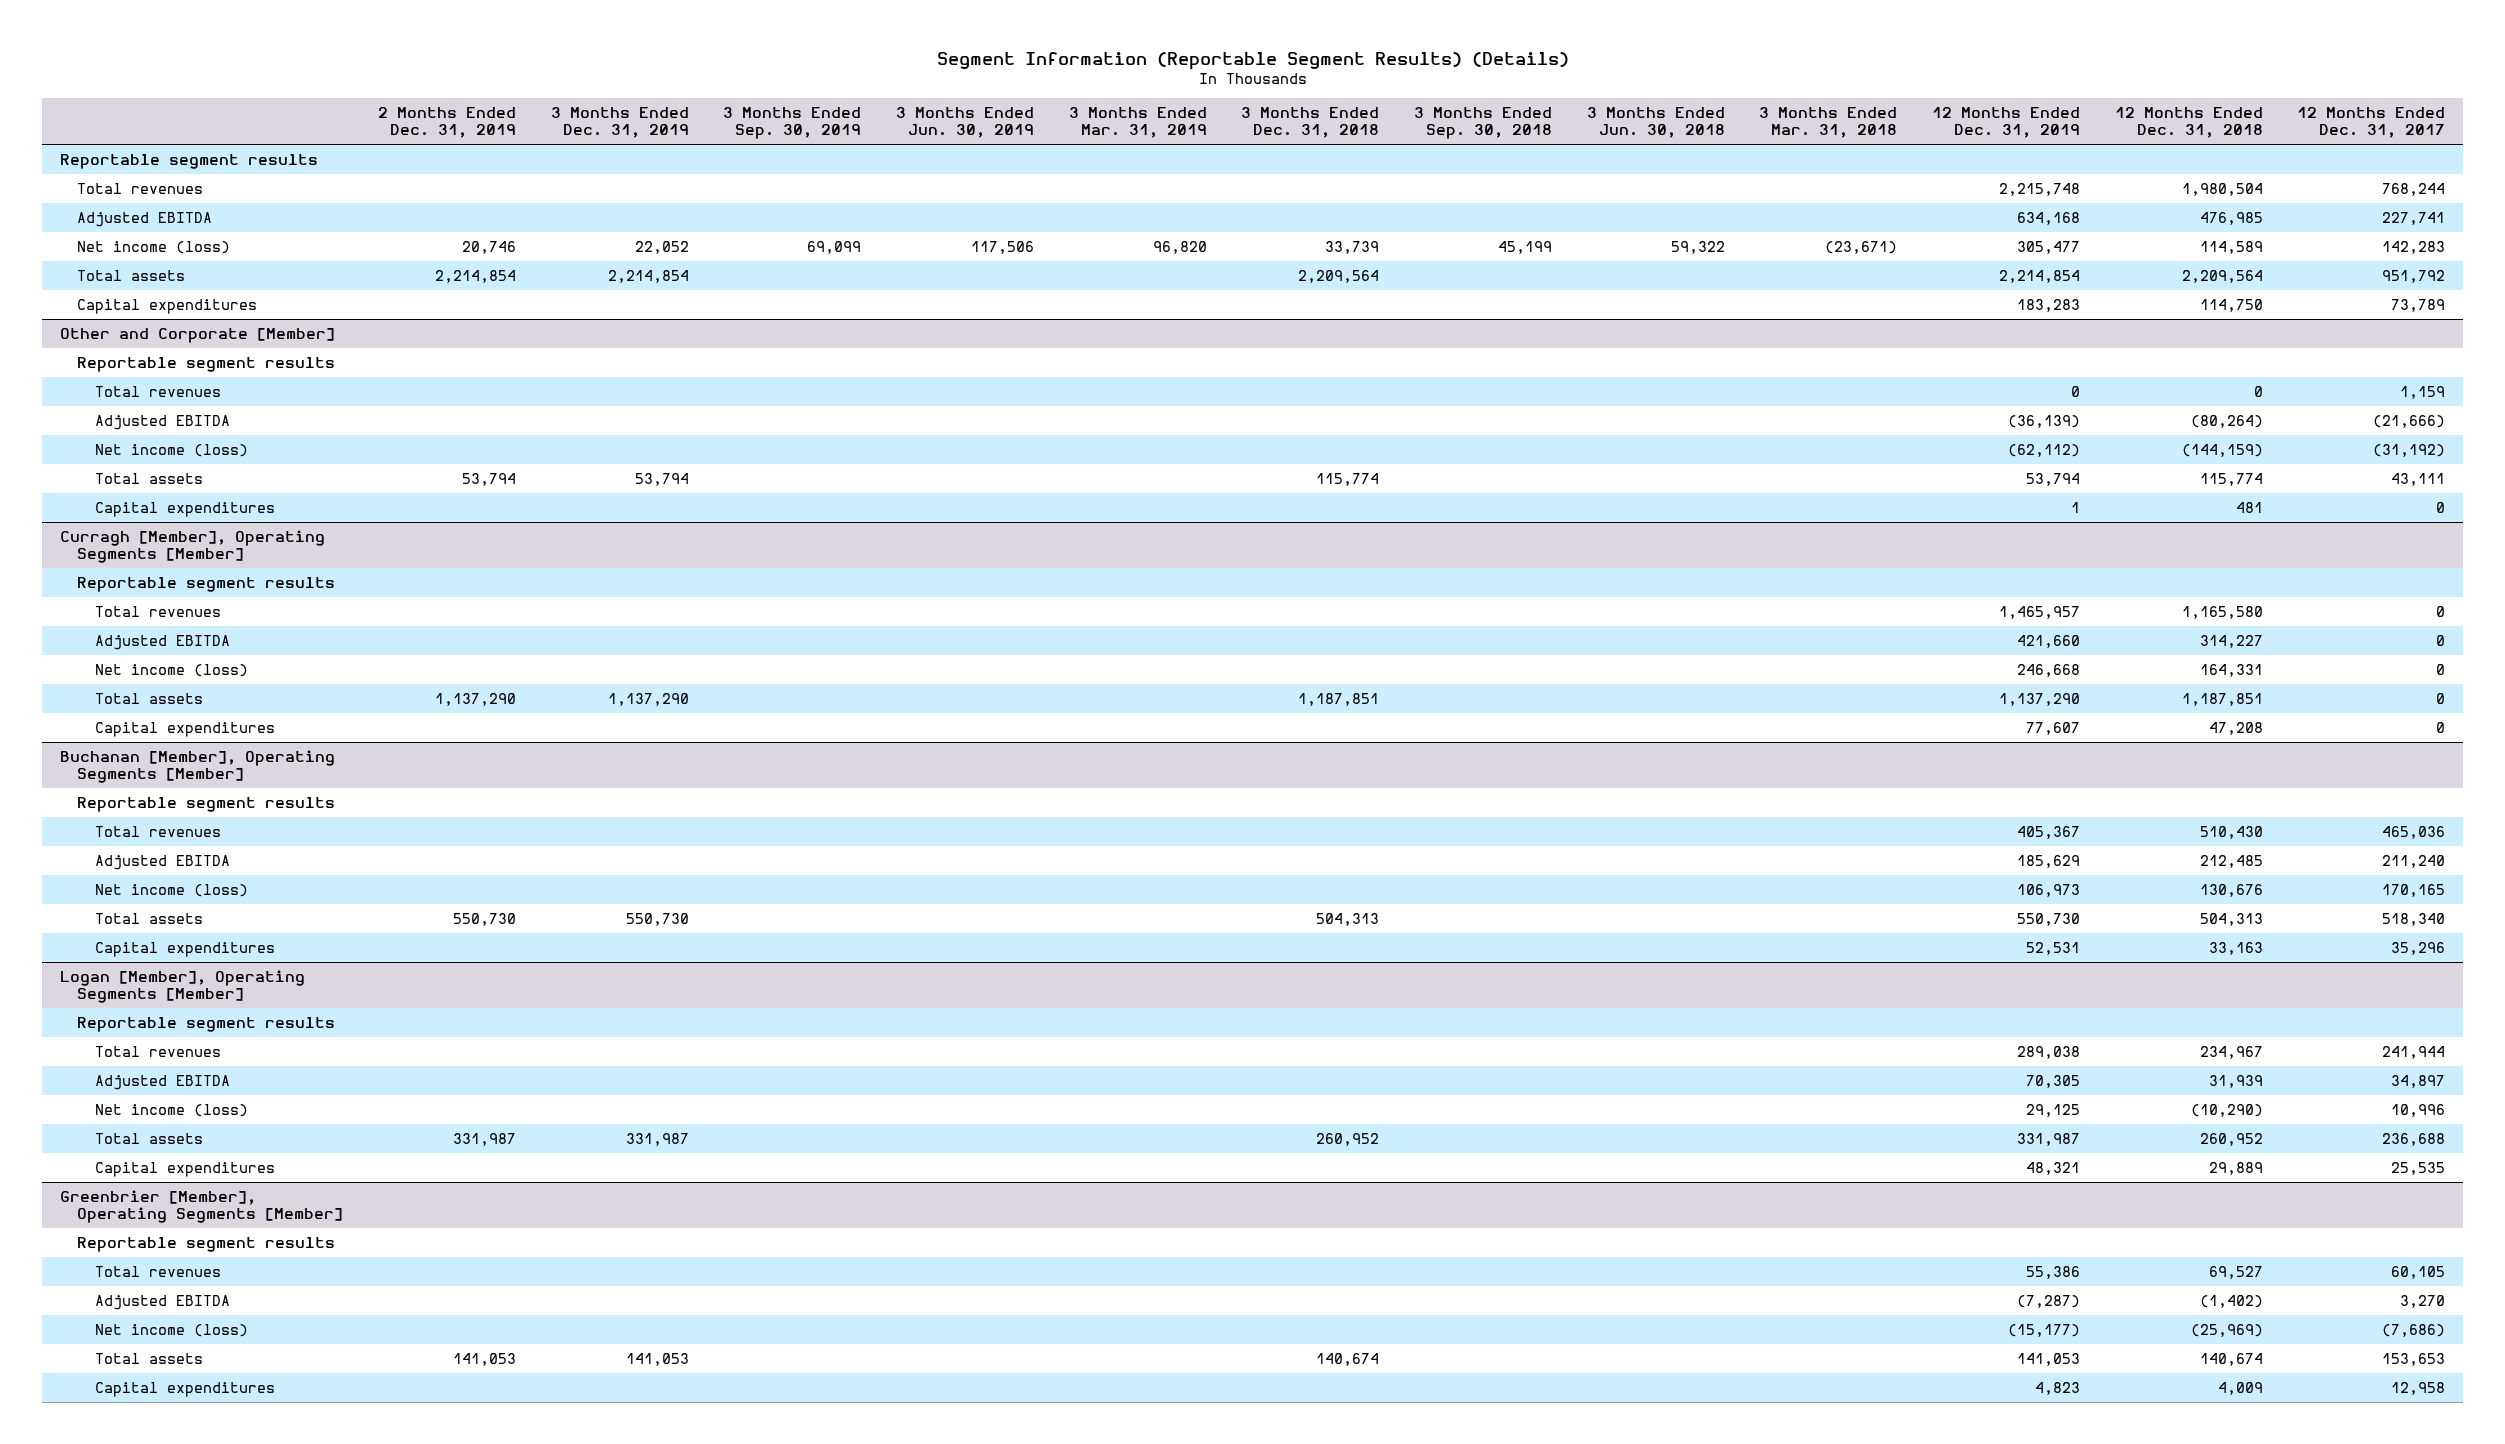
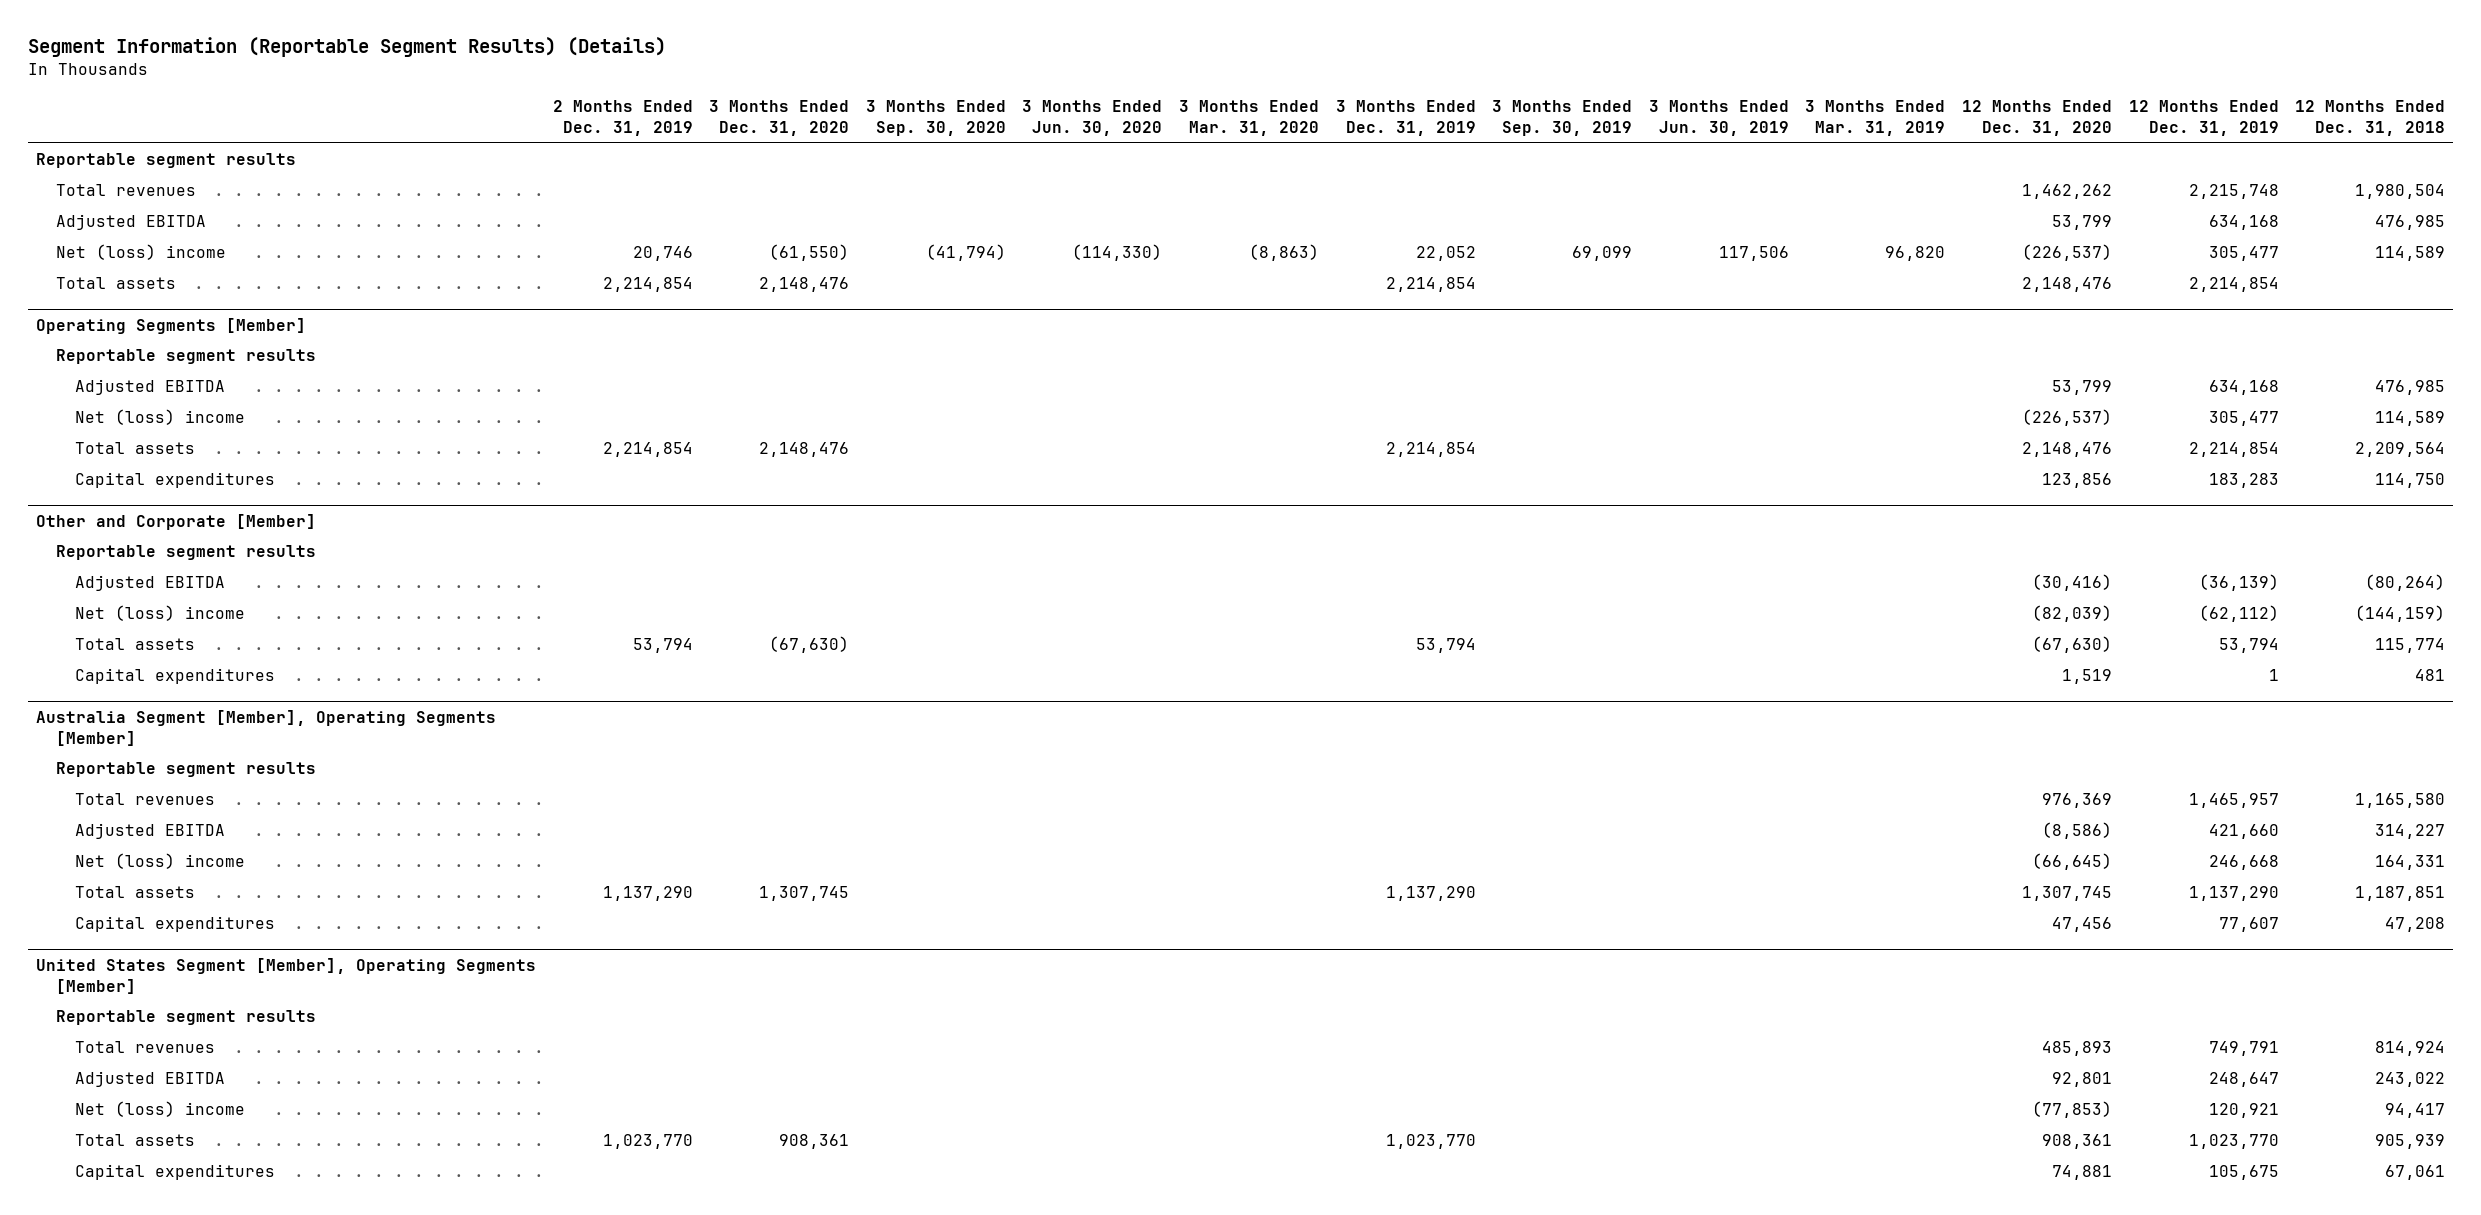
- | 2 Months Ended Dec. 31, 2019 | 3 Months Ended Dec. 31, 2019 | 3 Months Ended Sep. 30, 2019 | 3 Months Ended Jun. 30, 2019 | 3 Months Ended Mar. 31, 2019 | 3 Months Ended Dec. 31, 2018 | 3 Months Ended Sep. 30, 2018 | 3 Months Ended Jun. 30, 2018 | 3 Months Ended Mar. 31, 2018 | 12 Months Ended Dec. 31, 2019 | 12 Months Ended Dec. 31, 2018 | 12 Months Ended Dec. 31, 2017
+ | 2 Months Ended Dec. 31, 2019 | 3 Months Ended Dec. 31, 2020 | 3 Months Ended Sep. 30, 2020 | 3 Months Ended Jun. 30, 2020 | 3 Months Ended Mar. 31, 2020 | 3 Months Ended Dec. 31, 2019 | 3 Months Ended Sep. 30, 2019 | 3 Months Ended Jun. 30, 2019 | 3 Months Ended Mar. 31, 2019 | 12 Months Ended Dec. 31, 2020 | 12 Months Ended Dec. 31, 2019 | 12 Months Ended Dec. 31, 2018
- Net income (loss) | 20,746 | 22,052 | 69,099 | 117,506 | 96,820 | 33,739 | 45,199 | 59,322 | (23,671) | 305,477 | 114,589 | 142,283
+ Net (loss) income | 20,746 | (61,550) | (41,794) | (114,330) | (8,863) | 22,052 | 69,099 | 117,506 | 96,820 | (226,537) | 305,477 | 114,589
+ Total assets | 2,214,854 | 2,148,476 | | | | 2,214,854 | | | | 2,148,476 | 2,214,854 |
+ Operating Segments [Member]
+ Reportable segment results
+ Adjusted EBITDA | | | | | | | | | | 53,799 | 634,168 | 476,985
+ Net (loss) income | | | | | | | | | | (226,537) | 305,477 | 114,589
@ Other and Corporate [Member]
- Total revenues | | | | | | | | | | 0 | 0 | 1,159
- Net income (loss) | | | | | | | | | | (62,112) | (144,159) | (31,192)
+ Net (loss) income | | | | | | | | | | (82,039) | (62,112) | (144,159)
- Curragh [Member], Operating Segments [Member]
+ Australia Segment [Member], Operating Segments [Member]
- Net income (loss) | | | | | | | | | | 246,668 | 164,331 | 0
+ Net (loss) income | | | | | | | | | | (66,645) | 246,668 | 164,331
- Buchanan [Member], Operating Segments [Member]
- Reportable segment results
- Total revenues | | | | | | | | | | 405,367 | 510,430 | 465,036
- Adjusted EBITDA | | | | | | | | | | 185,629 | 212,485 | 211,240
- Net income (loss) | | | | | | | | | | 106,973 | 130,676 | 170,165
- Total assets | 550,730 | 550,730 | | | | 504,313 | | | | 550,730 | 504,313 | 518,340
- Capital expenditures | | | | | | | | | | 52,531 | 33,163 | 35,296
- Logan [Member], Operating Segments [Member]
- Reportable segment results
- Total revenues | | | | | | | | | | 289,038 | 234,967 | 241,944
- Adjusted EBITDA | | | | | | | | | | 70,305 | 31,939 | 34,897
- Net income (loss) | | | | | | | | | | 29,125 | (10,290) | 10,996
- Total assets | 331,987 | 331,987 | | | | 260,952 | | | | 331,987 | 260,952 | 236,688
- Capital expenditures | | | | | | | | | | 48,321 | 29,889 | 25,535
- Greenbrier [Member], Operating Segments [Member]
+ United States Segment [Member], Operating Segments [Member]
- Total revenues | | | | | | | | | | 55,386 | 69,527 | 60,105
- Adjusted EBITDA | | | | | | | | | | (7,287) | (1,402) | 3,270
- Net income (loss) | | | | | | | | | | (15,177) | (25,969) | (7,686)
- Total assets | 141,053 | 141,053 | | | | 140,674 | | | | 141,053 | 140,674 | 153,653
- Capital expenditures | | | | | | | | | | 4,823 | 4,009 | 12,958
+ Total revenues | | | | | | | | | | 485,893 | 749,791 | 814,924
+ Adjusted EBITDA | | | | | | | | | | 92,801 | 248,647 | 243,022
+ Net (loss) income | | | | | | | | | | (77,853) | 120,921 | 94,417
+ Total assets | 1,023,770 | 908,361 | | | | 1,023,770 | | | | 908,361 | 1,023,770 | 905,939
+ Capital expenditures | | | | | | | | | | 74,881 | 105,675 | 67,061

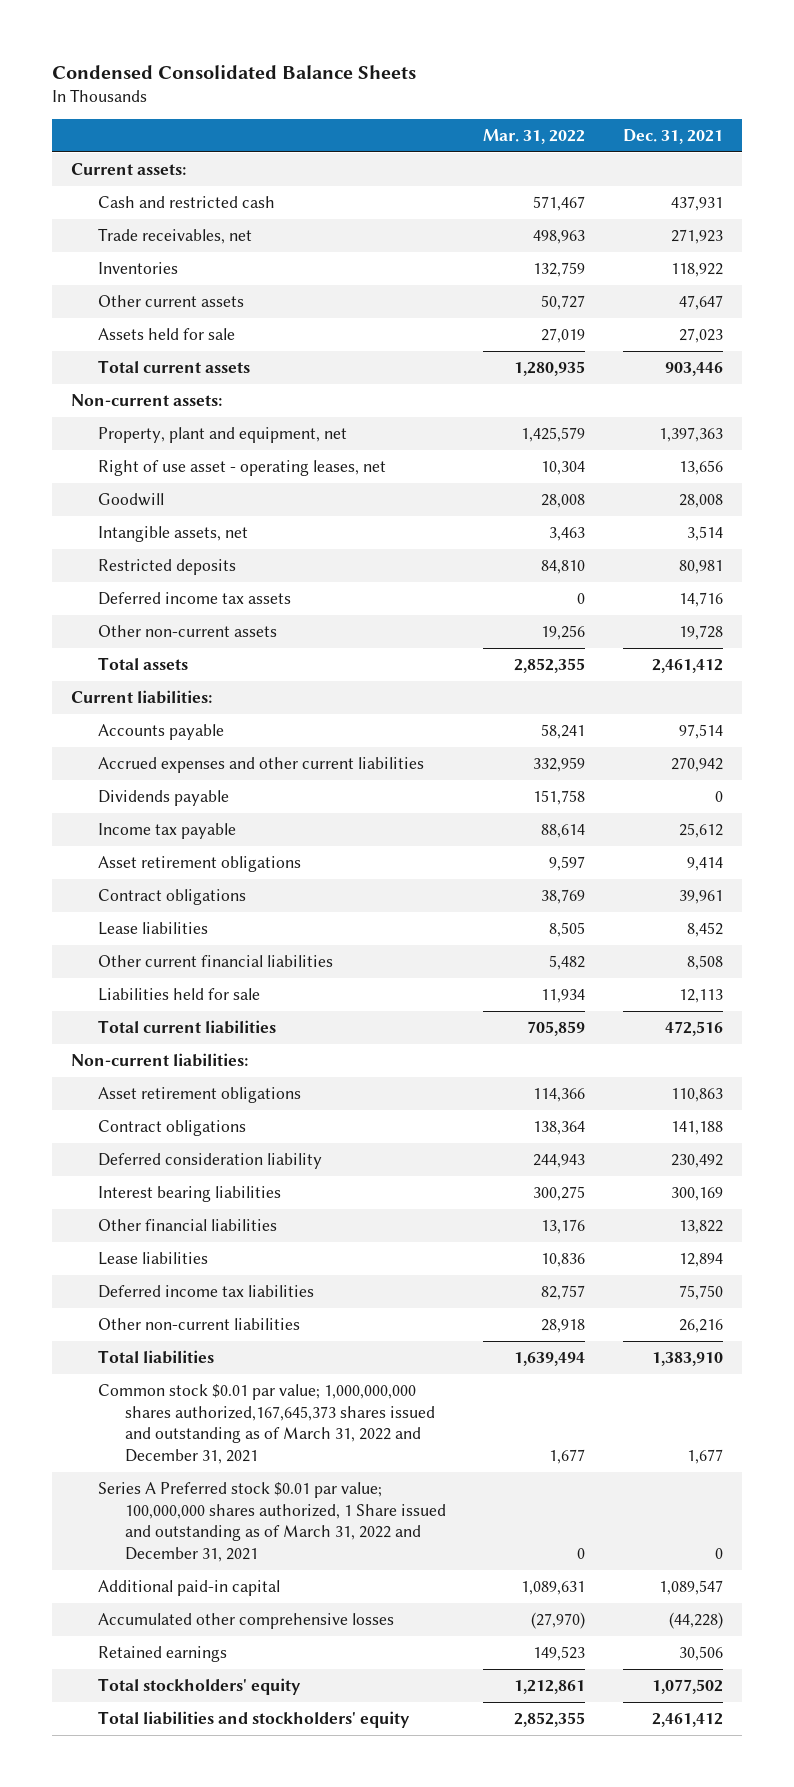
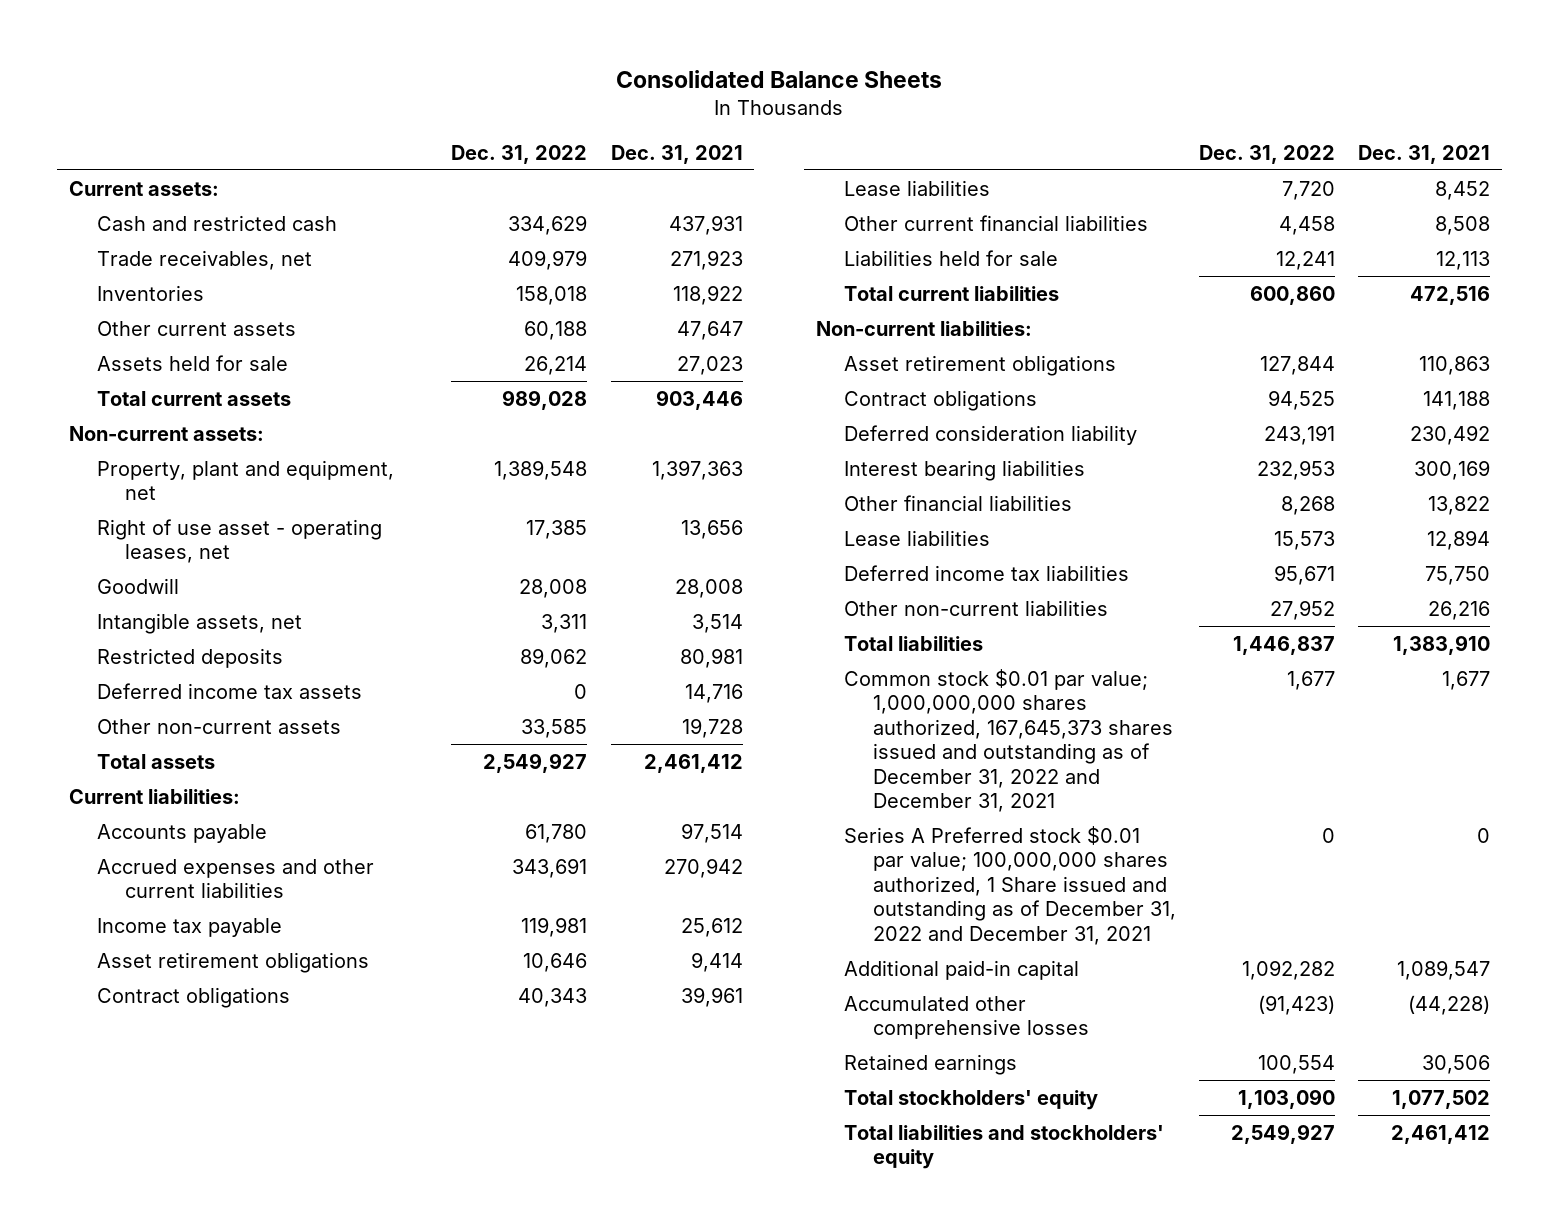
- Condensed Consolidated Balance Sheets
+ Consolidated Balance Sheets
- | Mar. 31, 2022 | Dec. 31, 2021
+ | Dec. 31, 2022 | Dec. 31, 2021
- Dividends payable | 151,758 | 0
- Common stock $0.01 par value; 1,000,000,000 shares authorized,167,645,373 shares issued and outstanding as of March 31, 2022 and December 31, 2021 | 1,677 | 1,677
- Series A Preferred stock $0.01 par value; 100,000,000 shares authorized, 1 Share issued and outstanding as of March 31, 2022 and December 31, 2021 | 0 | 0
+ Common stock $0.01 par value; 1,000,000,000 shares authorized, 167,645,373 shares issued and outstanding as of December 31, 2022 and December 31, 2021 | 1,677 | 1,677
+ Series A Preferred stock $0.01 par value; 100,000,000 shares authorized, 1 Share issued and outstanding as of December 31, 2022 and December 31, 2021 | 0 | 0

